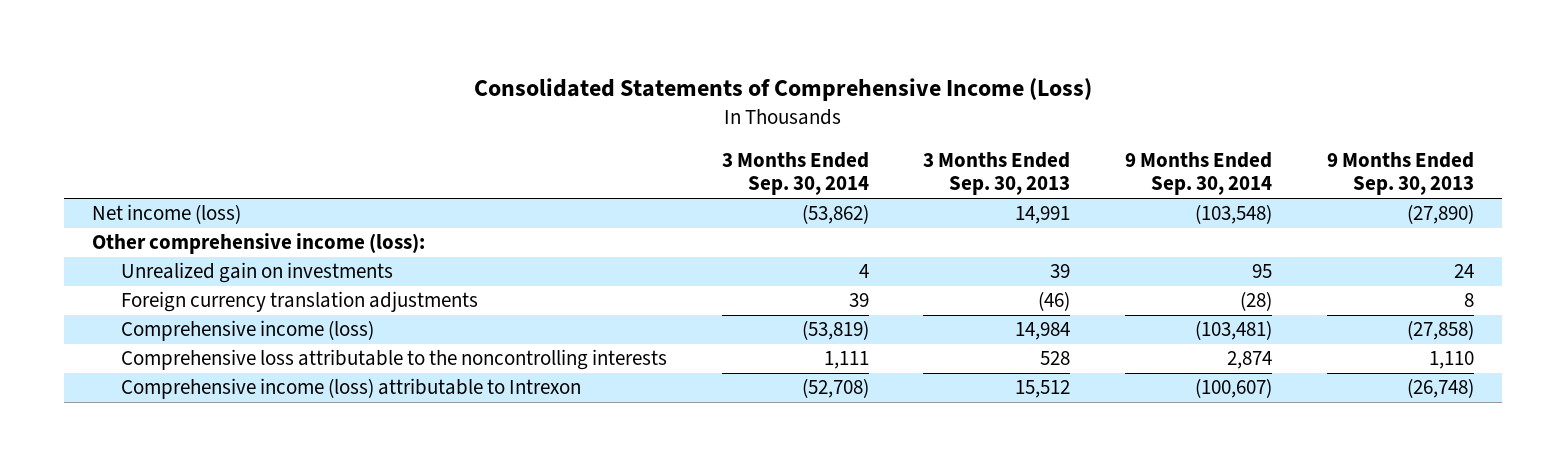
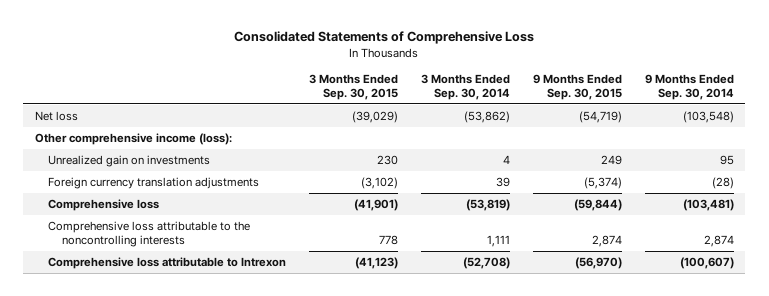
- Consolidated Statements of Comprehensive Income (Loss)
+ Consolidated Statements of Comprehensive Loss
- | 3 Months Ended Sep. 30, 2014 | 3 Months Ended Sep. 30, 2013 | 9 Months Ended Sep. 30, 2014 | 9 Months Ended Sep. 30, 2013
+ | 3 Months Ended Sep. 30, 2015 | 3 Months Ended Sep. 30, 2014 | 9 Months Ended Sep. 30, 2015 | 9 Months Ended Sep. 30, 2014
- Net income (loss) | (53,862) | 14,991 | (103,548) | (27,890)
+ Net loss | (39,029) | (53,862) | (54,719) | (103,548)
- Comprehensive income (loss) | (53,819) | 14,984 | (103,481) | (27,858)
+ Comprehensive loss | (41,901) | (53,819) | (59,844) | (103,481)
- Comprehensive income (loss) attributable to Intrexon | (52,708) | 15,512 | (100,607) | (26,748)
+ Comprehensive loss attributable to Intrexon | (41,123) | (52,708) | (56,970) | (100,607)

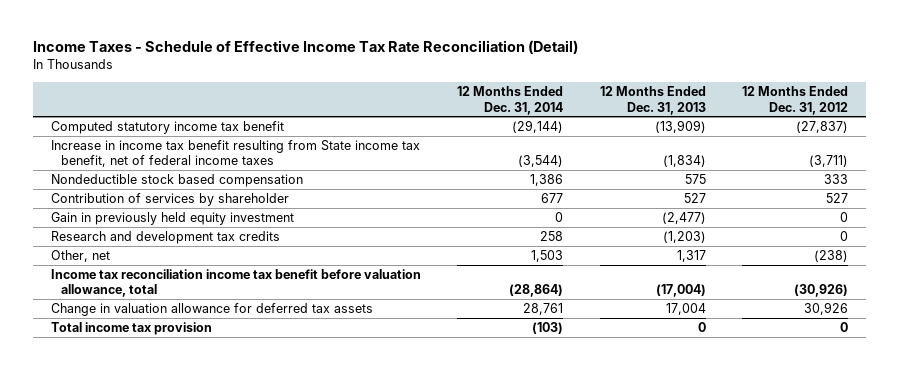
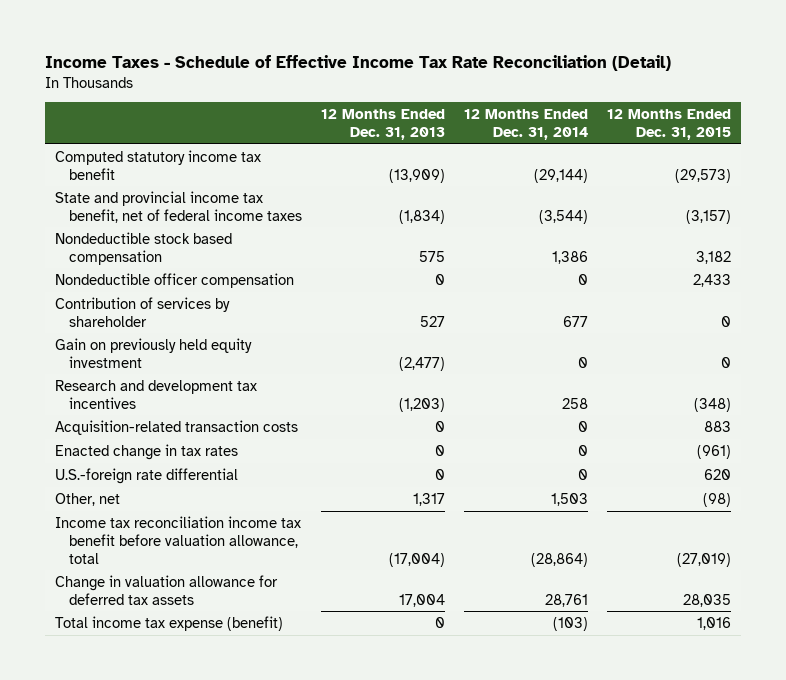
- | 12 Months Ended Dec. 31, 2014 | 12 Months Ended Dec. 31, 2013 | 12 Months Ended Dec. 31, 2012
+ | 12 Months Ended Dec. 31, 2013 | 12 Months Ended Dec. 31, 2014 | 12 Months Ended Dec. 31, 2015
- Increase in income tax benefit resulting from State income tax benefit, net of federal income taxes | (3,544) | (1,834) | (3,711)
+ State and provincial income tax benefit, net of federal income taxes | (1,834) | (3,544) | (3,157)
+ Nondeductible officer compensation | 0 | 0 | 2,433
- Gain in previously held equity investment | 0 | (2,477) | 0
- Research and development tax credits | 258 | (1,203) | 0
+ Gain on previously held equity investment | (2,477) | 0 | 0
+ Research and development tax incentives | (1,203) | 258 | (348)
+ Acquisition-related transaction costs | 0 | 0 | 883
+ Enacted change in tax rates | 0 | 0 | (961)
+ U.S.-foreign rate differential | 0 | 0 | 620
- Total income tax provision | (103) | 0 | 0
+ Total income tax expense (benefit) | 0 | (103) | 1,016

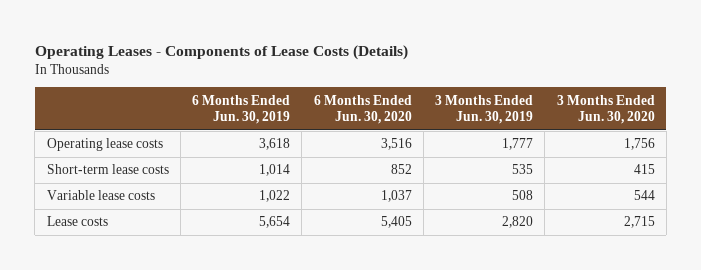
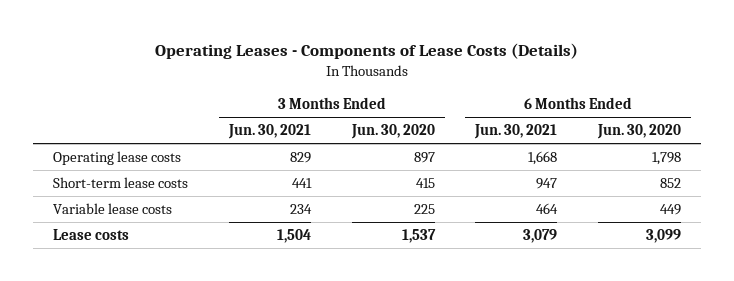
- | 6 Months Ended Jun. 30, 2019 | 6 Months Ended Jun. 30, 2020 | 3 Months Ended Jun. 30, 2019 | 3 Months Ended Jun. 30, 2020
+ | 3 Months Ended Jun. 30, 2021 | 3 Months Ended Jun. 30, 2020 | 6 Months Ended Jun. 30, 2021 | 6 Months Ended Jun. 30, 2020
- Operating lease costs | 3,618 | 3,516 | 1,777 | 1,756
+ Operating lease costs | 829 | 897 | 1,668 | 1,798
- Variable lease costs | 1,022 | 1,037 | 508 | 544
- Lease costs | 5,654 | 5,405 | 2,820 | 2,715
+ Variable lease costs | 234 | 225 | 464 | 449
+ Lease costs | 1,504 | 1,537 | 3,079 | 3,099

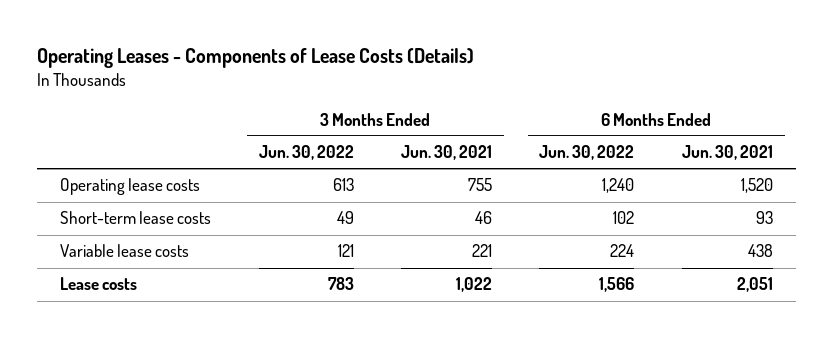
- | 3 Months Ended Jun. 30, 2021 | 3 Months Ended Jun. 30, 2020 | 6 Months Ended Jun. 30, 2021 | 6 Months Ended Jun. 30, 2020
+ | 3 Months Ended Jun. 30, 2022 | 3 Months Ended Jun. 30, 2021 | 6 Months Ended Jun. 30, 2022 | 6 Months Ended Jun. 30, 2021
- Operating lease costs | 829 | 897 | 1,668 | 1,798
- Short-term lease costs | 441 | 415 | 947 | 852
- Variable lease costs | 234 | 225 | 464 | 449
- Lease costs | 1,504 | 1,537 | 3,079 | 3,099
+ Operating lease costs | 613 | 755 | 1,240 | 1,520
+ Short-term lease costs | 49 | 46 | 102 | 93
+ Variable lease costs | 121 | 221 | 224 | 438
+ Lease costs | 783 | 1,022 | 1,566 | 2,051

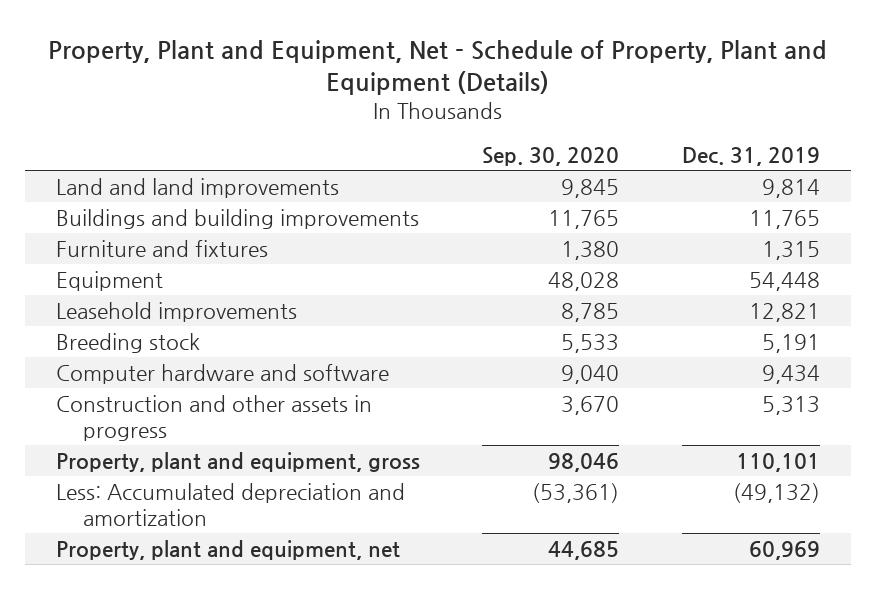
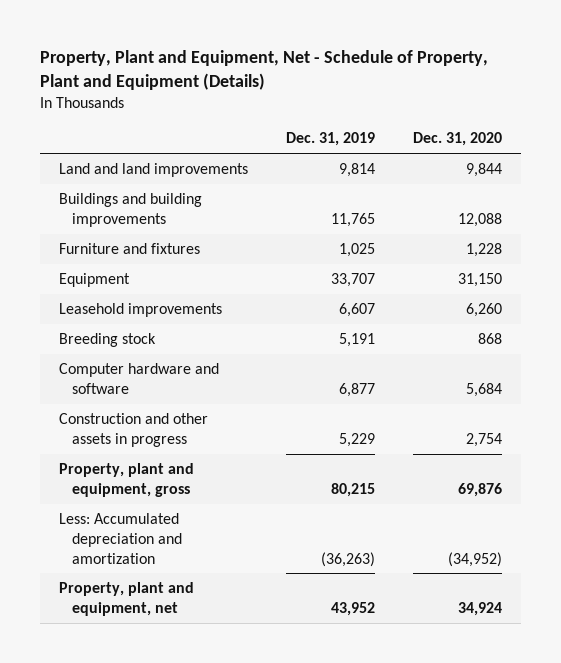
- | Sep. 30, 2020 | Dec. 31, 2019
+ | Dec. 31, 2019 | Dec. 31, 2020
- Furniture and fixtures | 1,380 | 1,315
- Equipment | 48,028 | 54,448
- Leasehold improvements | 8,785 | 12,821
+ Furniture and fixtures | 1,025 | 1,228
+ Equipment | 33,707 | 31,150
+ Leasehold improvements | 6,607 | 6,260
- Computer hardware and software | 9,040 | 9,434
- Construction and other assets in progress | 3,670 | 5,313
- Property, plant and equipment, gross | 98,046 | 110,101
- Less: Accumulated depreciation and amortization | (53,361) | (49,132)
- Property, plant and equipment, net | 44,685 | 60,969
+ Computer hardware and software | 6,877 | 5,684
+ Construction and other assets in progress | 5,229 | 2,754
+ Property, plant and equipment, gross | 80,215 | 69,876
+ Less: Accumulated depreciation and amortization | (36,263) | (34,952)
+ Property, plant and equipment, net | 43,952 | 34,924

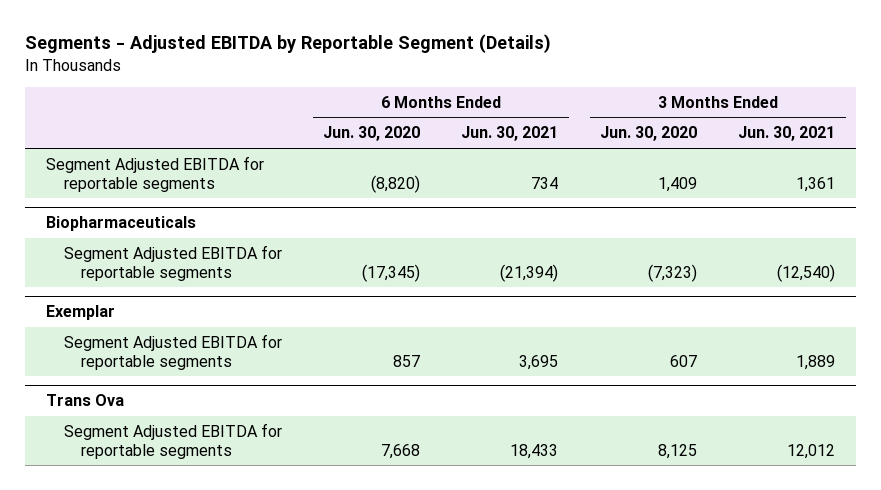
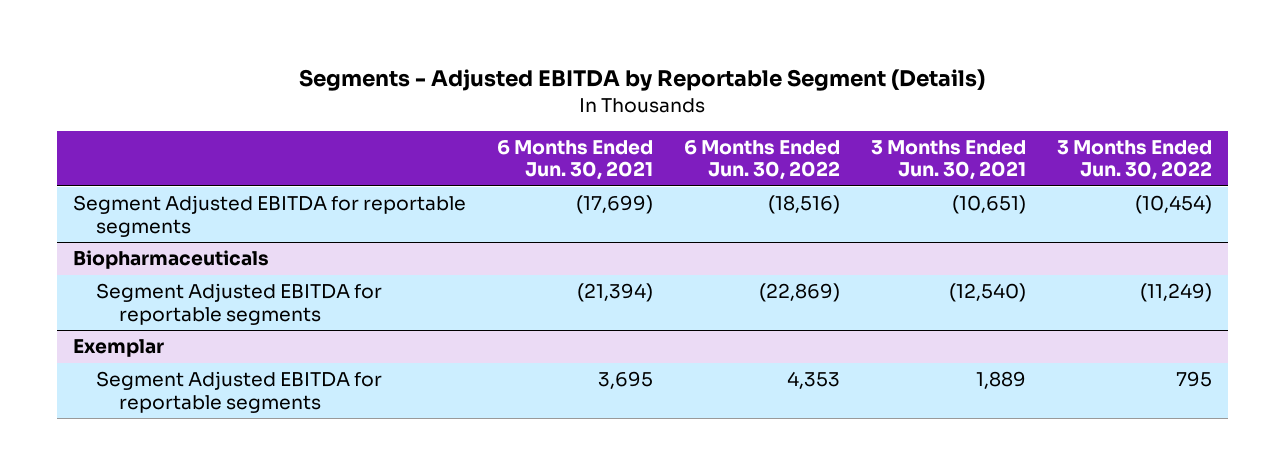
- | 6 Months Ended Jun. 30, 2020 | 6 Months Ended Jun. 30, 2021 | 3 Months Ended Jun. 30, 2020 | 3 Months Ended Jun. 30, 2021
+ | 6 Months Ended Jun. 30, 2021 | 6 Months Ended Jun. 30, 2022 | 3 Months Ended Jun. 30, 2021 | 3 Months Ended Jun. 30, 2022
- Segment Adjusted EBITDA for reportable segments | (8,820) | 734 | 1,409 | 1,361
+ Segment Adjusted EBITDA for reportable segments | (17,699) | (18,516) | (10,651) | (10,454)
- Trans Ova
- Segment Adjusted EBITDA for reportable segments | 7,668 | 18,433 | 8,125 | 12,012

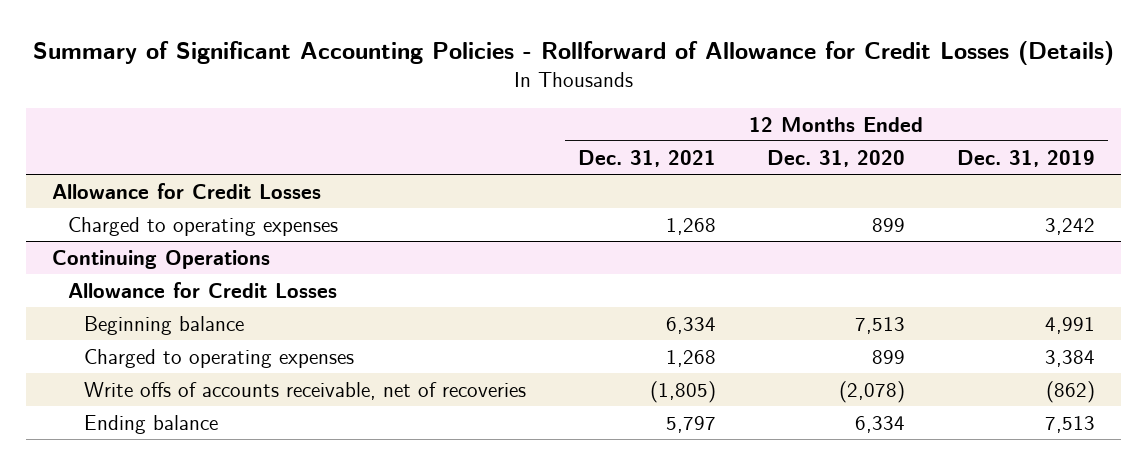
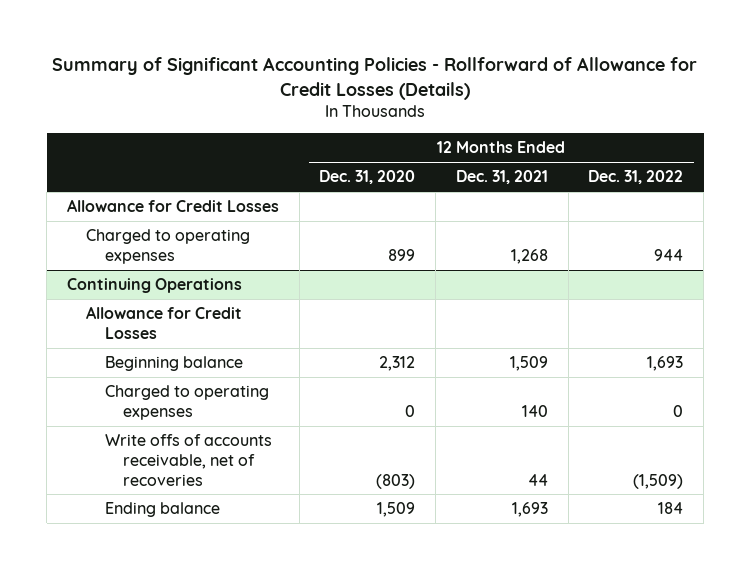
- | 12 Months Ended Dec. 31, 2021 | 12 Months Ended Dec. 31, 2020 | 12 Months Ended Dec. 31, 2019
+ | 12 Months Ended Dec. 31, 2020 | 12 Months Ended Dec. 31, 2021 | 12 Months Ended Dec. 31, 2022
@ Continuing Operations
- Beginning balance | 6,334 | 7,513 | 4,991
- Charged to operating expenses | 1,268 | 899 | 3,384
- Write offs of accounts receivable, net of recoveries | (1,805) | (2,078) | (862)
- Ending balance | 5,797 | 6,334 | 7,513
+ Beginning balance | 2,312 | 1,509 | 1,693
+ Charged to operating expenses | 0 | 140 | 0
+ Write offs of accounts receivable, net of recoveries | (803) | 44 | (1,509)
+ Ending balance | 1,509 | 1,693 | 184

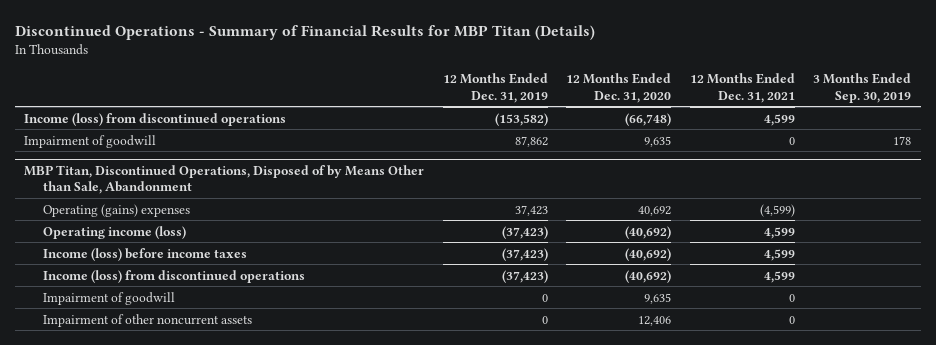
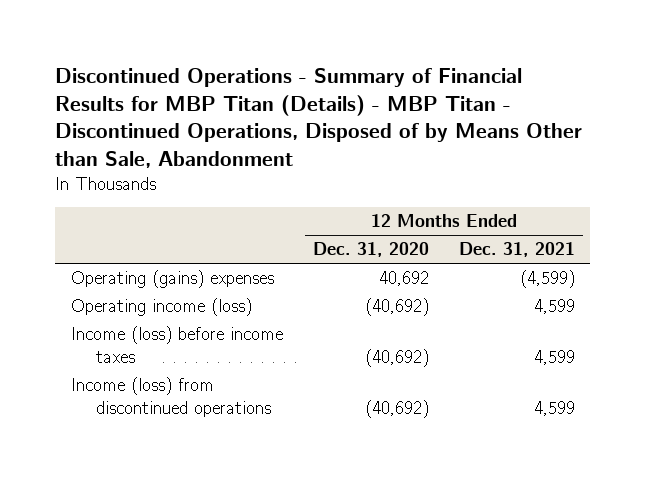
- Discontinued Operations - Summary of Financial Results for MBP Titan (Details)
+ Discontinued Operations - Summary of Financial Results for MBP Titan (Details) - MBP Titan - Discontinued Operations, Disposed of by Means Other than Sale, Abandonment
- | 12 Months Ended Dec. 31, 2019 | 12 Months Ended Dec. 31, 2020 | 12 Months Ended Dec. 31, 2021 | 3 Months Ended Sep. 30, 2019
+ | 12 Months Ended Dec. 31, 2020 | 12 Months Ended Dec. 31, 2021
- Income (loss) from discontinued operations | (153,582) | (66,748) | 4,599 |
- Impairment of goodwill | 87,862 | 9,635 | 0 | 178
- MBP Titan, Discontinued Operations, Disposed of by Means Other than Sale, Abandonment
- Impairment of goodwill | 0 | 9,635 | 0 |
- Impairment of other noncurrent assets | 0 | 12,406 | 0 |

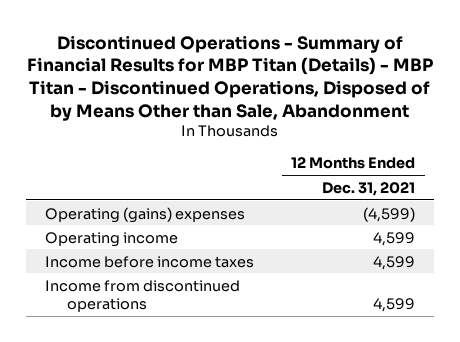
- | 12 Months Ended Dec. 31, 2020 | 12 Months Ended Dec. 31, 2021
+ | 12 Months Ended Dec. 31, 2021
- Operating income (loss) | (40,692) | 4,599
- Income (loss) before income taxes | (40,692) | 4,599
- Income (loss) from discontinued operations | (40,692) | 4,599
+ Operating income | 4,599
+ Income before income taxes | 4,599
+ Income from discontinued operations | 4,599

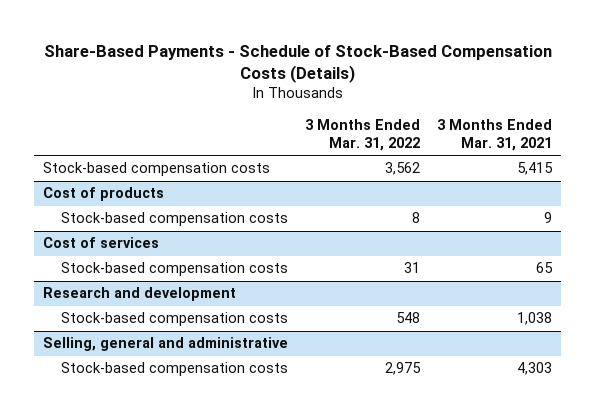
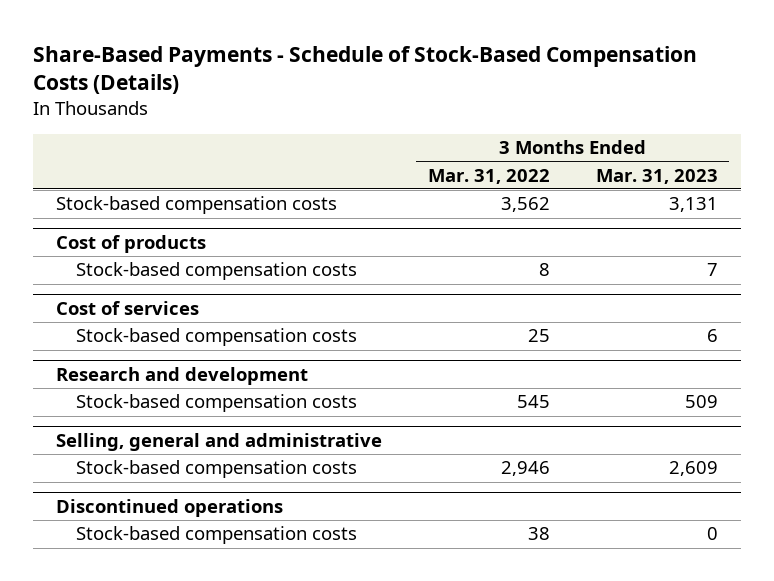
- | 3 Months Ended Mar. 31, 2022 | 3 Months Ended Mar. 31, 2021
+ | 3 Months Ended Mar. 31, 2022 | 3 Months Ended Mar. 31, 2023
@ Cost of services
- Stock-based compensation costs | 31 | 65
+ Stock-based compensation costs | 25 | 6
@ Research and development
- Stock-based compensation costs | 548 | 1,038
+ Stock-based compensation costs | 545 | 509
@ Selling, general and administrative
- Stock-based compensation costs | 2,975 | 4,303
+ Stock-based compensation costs | 2,946 | 2,609
+ Discontinued operations
+ Stock-based compensation costs | 38 | 0

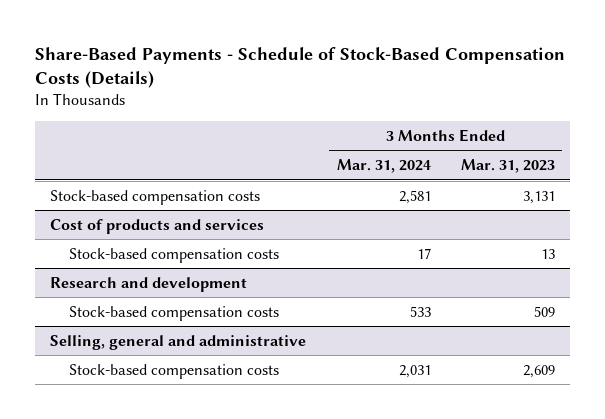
- | 3 Months Ended Mar. 31, 2022 | 3 Months Ended Mar. 31, 2023
+ | 3 Months Ended Mar. 31, 2024 | 3 Months Ended Mar. 31, 2023
- Cost of products
- Stock-based compensation costs | 8 | 7
- Cost of services
- Stock-based compensation costs | 25 | 6
+ Cost of products and services
+ Stock-based compensation costs | 17 | 13
- Discontinued operations
- Stock-based compensation costs | 38 | 0

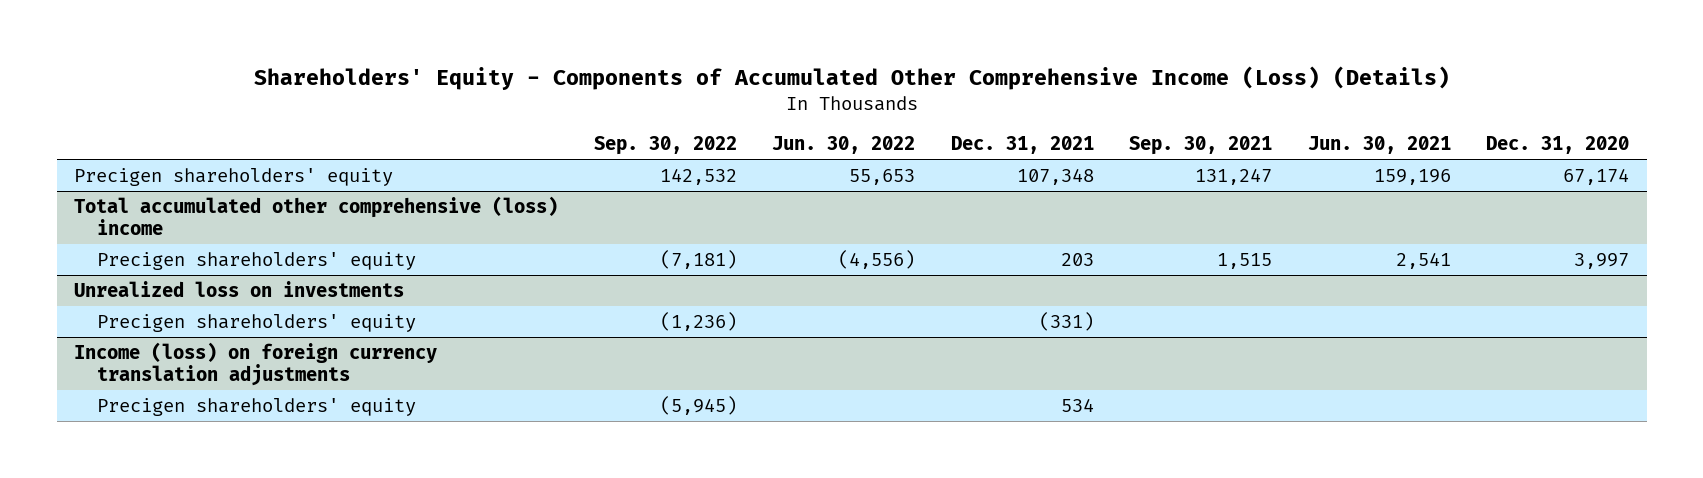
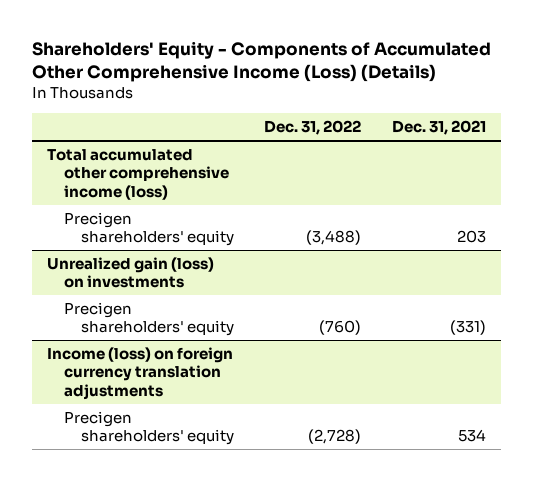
- | Sep. 30, 2022 | Jun. 30, 2022 | Dec. 31, 2021 | Sep. 30, 2021 | Jun. 30, 2021 | Dec. 31, 2020
+ | Dec. 31, 2022 | Dec. 31, 2021
- Precigen shareholders' equity | 142,532 | 55,653 | 107,348 | 131,247 | 159,196 | 67,174
- Total accumulated other comprehensive (loss) income
+ Total accumulated other comprehensive income (loss)
- Unrealized loss on investments
+ Unrealized gain (loss) on investments

